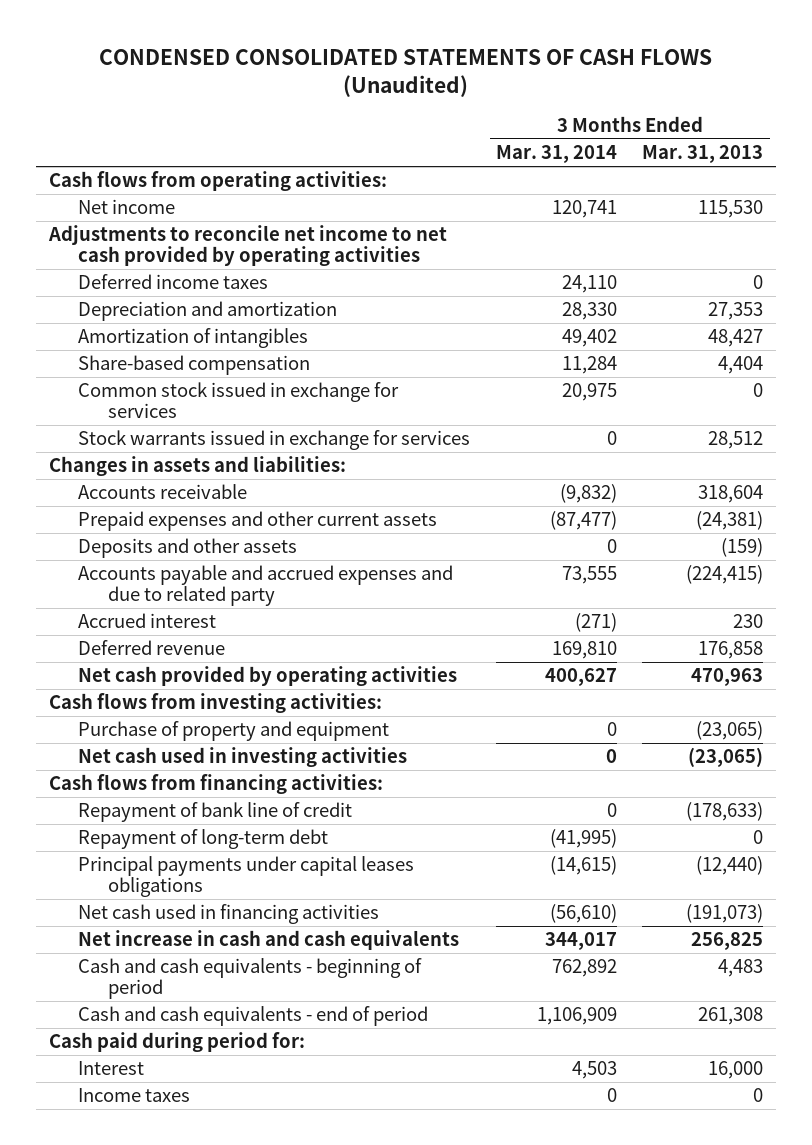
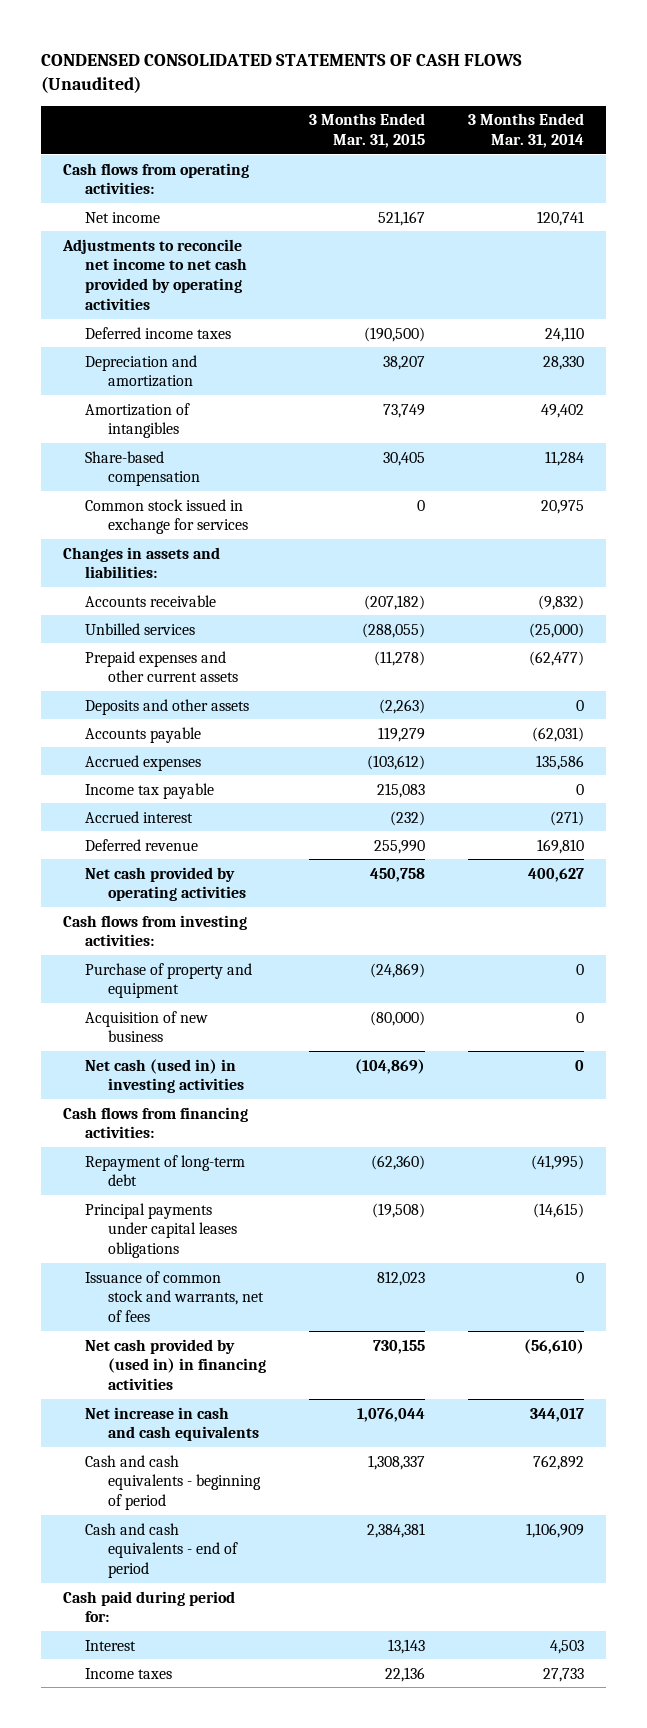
- | 3 Months Ended Mar. 31, 2014 | 3 Months Ended Mar. 31, 2013
+ | 3 Months Ended Mar. 31, 2015 | 3 Months Ended Mar. 31, 2014
- Stock warrants issued in exchange for services | 0 | 28,512
- Prepaid expenses and other current assets | (87,477) | (24,381)
+ Unbilled services | (288,055) | (25,000)
+ Prepaid expenses and other current assets | (11,278) | (62,477)
- Accounts payable and accrued expenses and due to related party | 73,555 | (224,415)
+ Accounts payable | 119,279 | (62,031)
+ Accrued expenses | (103,612) | 135,586
+ Income tax payable | 215,083 | 0
- Net cash used in investing activities | 0 | (23,065)
+ Acquisition of new business | (80,000) | 0
+ Net cash (used in) in investing activities | (104,869) | 0
- Repayment of bank line of credit | 0 | (178,633)
- Net cash used in financing activities | (56,610) | (191,073)
+ Issuance of common stock and warrants, net of fees | 812,023 | 0
+ Net cash provided by (used in) in financing activities | 730,155 | (56,610)
- Income taxes | 0 | 0
+ Income taxes | 22,136 | 27,733

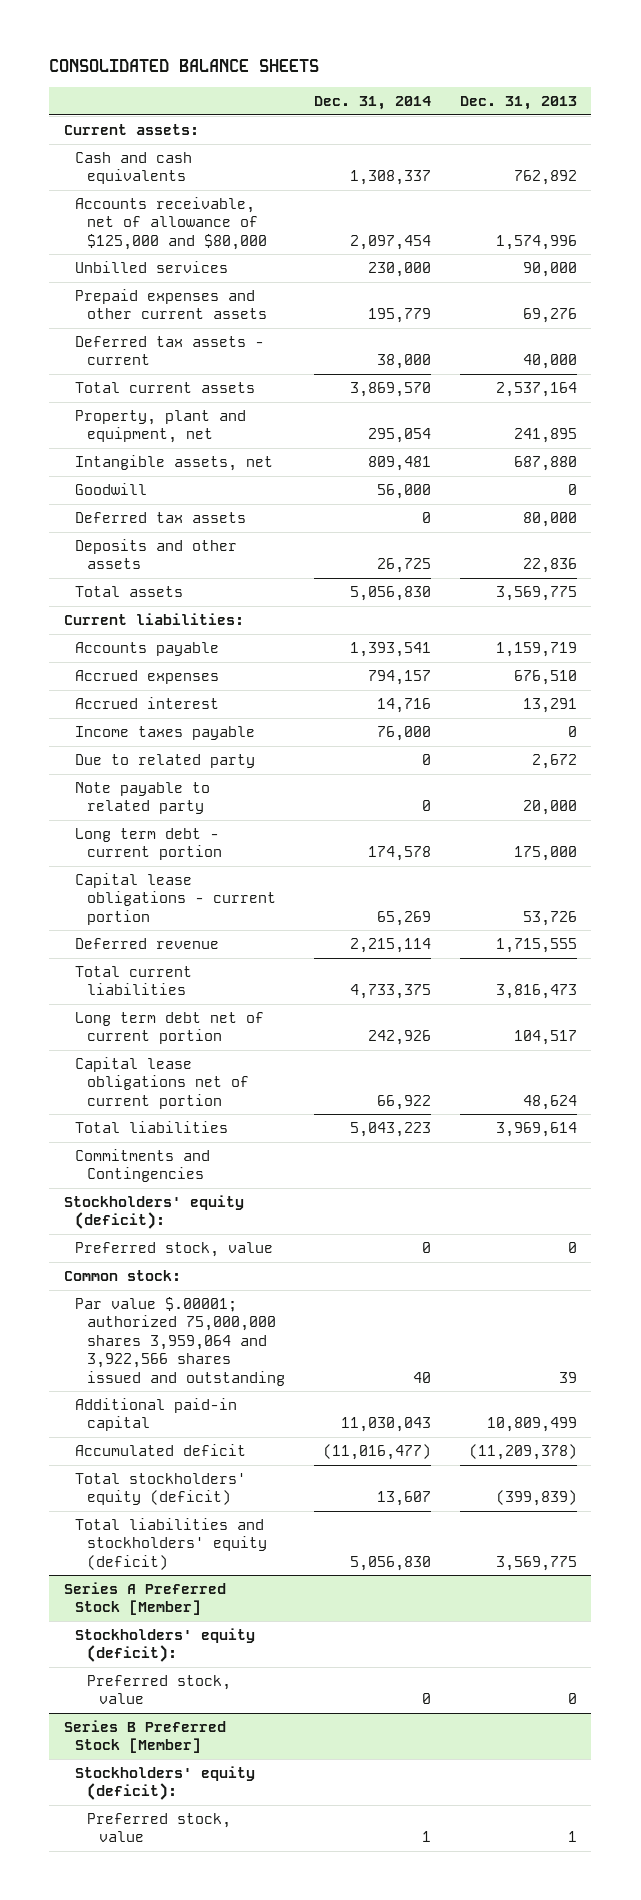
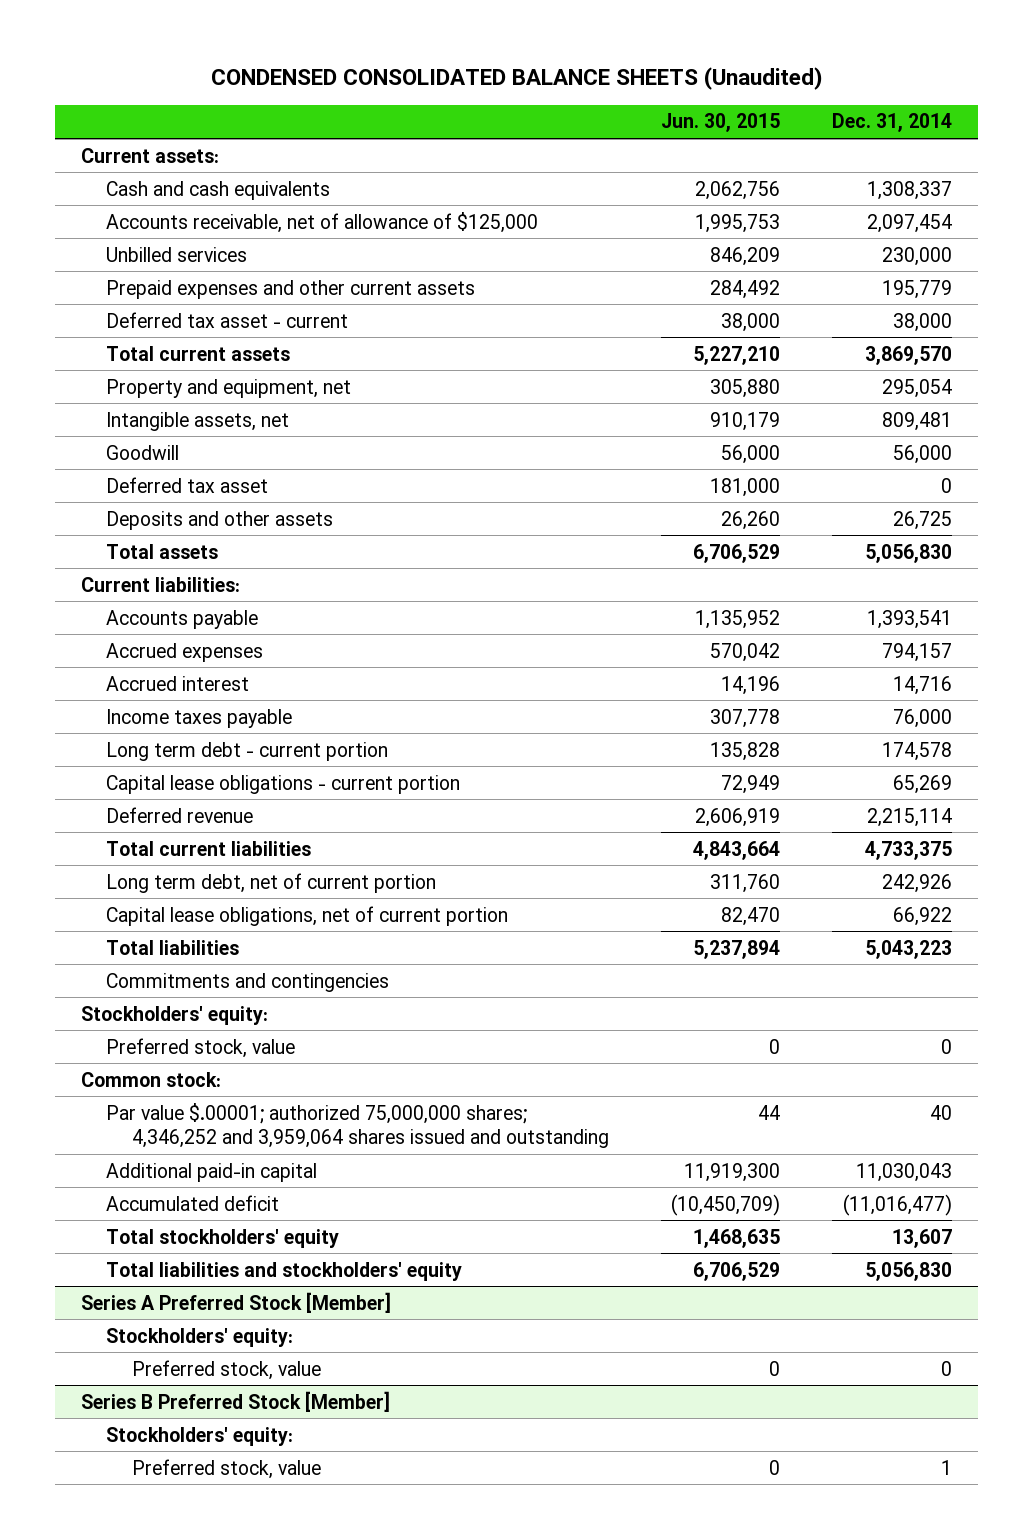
- CONSOLIDATED BALANCE SHEETS
+ CONDENSED CONSOLIDATED BALANCE SHEETS (Unaudited)
- | Dec. 31, 2014 | Dec. 31, 2013
+ | Jun. 30, 2015 | Dec. 31, 2014
- Accounts receivable, net of allowance of $125,000 and $80,000 | 2,097,454 | 1,574,996
+ Accounts receivable, net of allowance of $125,000 | 1,995,753 | 2,097,454
- Deferred tax assets - current | 38,000 | 40,000
+ Deferred tax asset - current | 38,000 | 38,000
- Property, plant and equipment, net | 295,054 | 241,895
+ Property and equipment, net | 305,880 | 295,054
- Deferred tax assets | 0 | 80,000
+ Deferred tax asset | 181,000 | 0
- Due to related party | 0 | 2,672
- Note payable to related party | 0 | 20,000
- Long term debt net of current portion | 242,926 | 104,517
- Capital lease obligations net of current portion | 66,922 | 48,624
+ Long term debt, net of current portion | 311,760 | 242,926
+ Capital lease obligations, net of current portion | 82,470 | 66,922
- Commitments and Contingencies
- Stockholders' equity (deficit):
+ Commitments and contingencies
+ Stockholders' equity:
- Par value $.00001; authorized 75,000,000 shares 3,959,064 and 3,922,566 shares issued and outstanding | 40 | 39
+ Par value $.00001; authorized 75,000,000 shares; 4,346,252 and 3,959,064 shares issued and outstanding | 44 | 40
- Total stockholders' equity (deficit) | 13,607 | (399,839)
- Total liabilities and stockholders' equity (deficit) | 5,056,830 | 3,569,775
+ Total stockholders' equity | 1,468,635 | 13,607
+ Total liabilities and stockholders' equity | 6,706,529 | 5,056,830
@ Series A Preferred Stock [Member]
- Stockholders' equity (deficit):
+ Stockholders' equity:
@ Series B Preferred Stock [Member]
- Stockholders' equity (deficit):
+ Stockholders' equity:

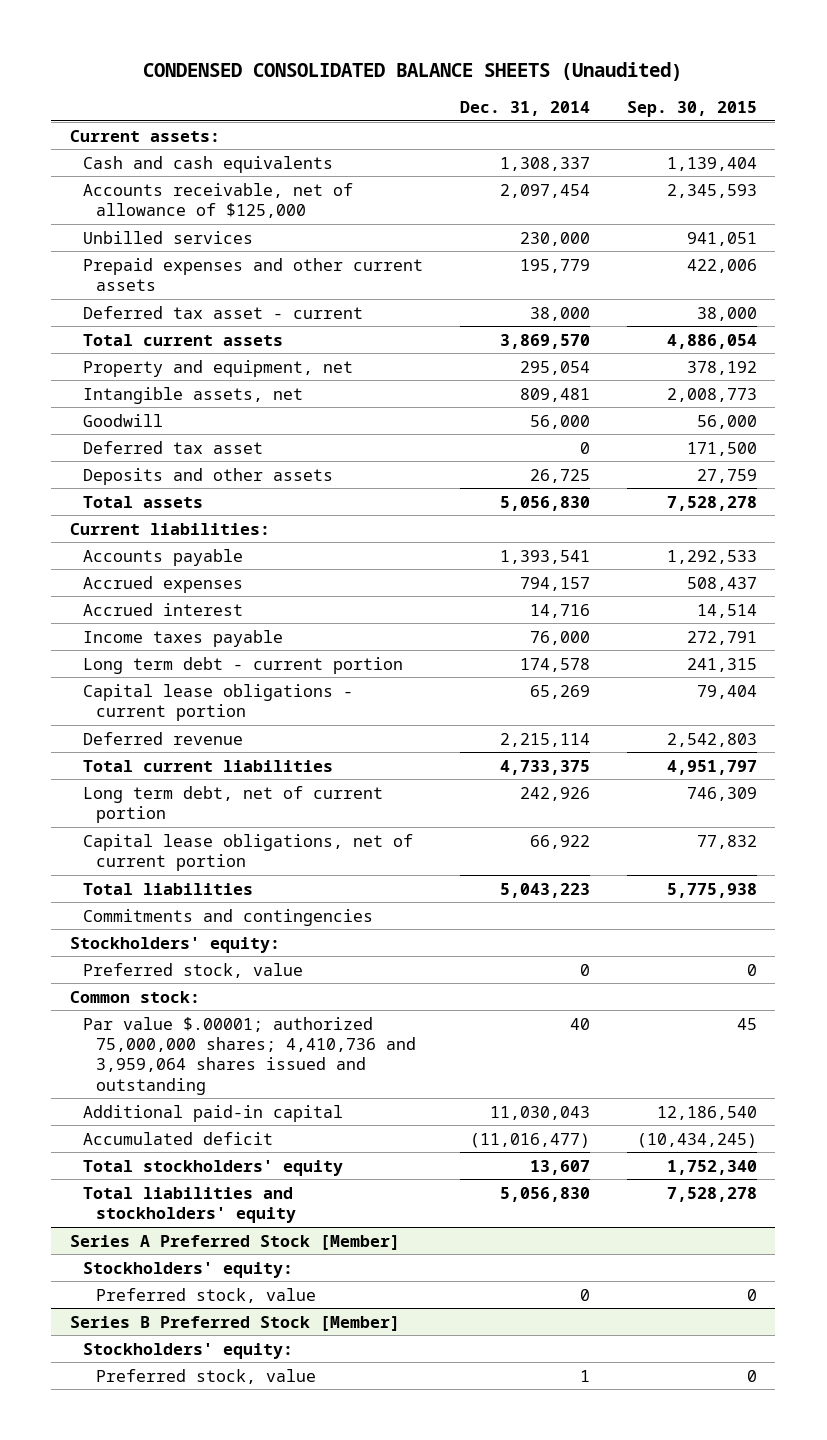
- | Jun. 30, 2015 | Dec. 31, 2014
+ | Dec. 31, 2014 | Sep. 30, 2015
- Par value $.00001; authorized 75,000,000 shares; 4,346,252 and 3,959,064 shares issued and outstanding | 44 | 40
+ Par value $.00001; authorized 75,000,000 shares; 4,410,736 and 3,959,064 shares issued and outstanding | 40 | 45

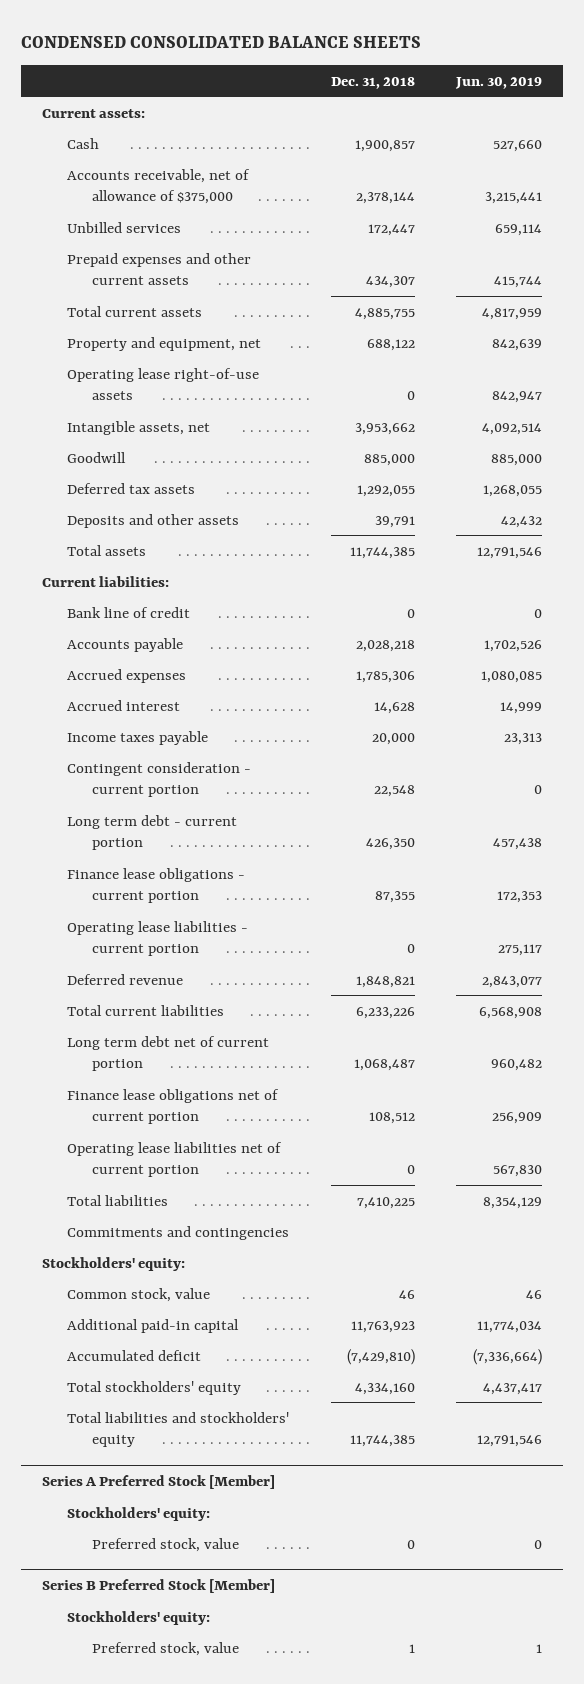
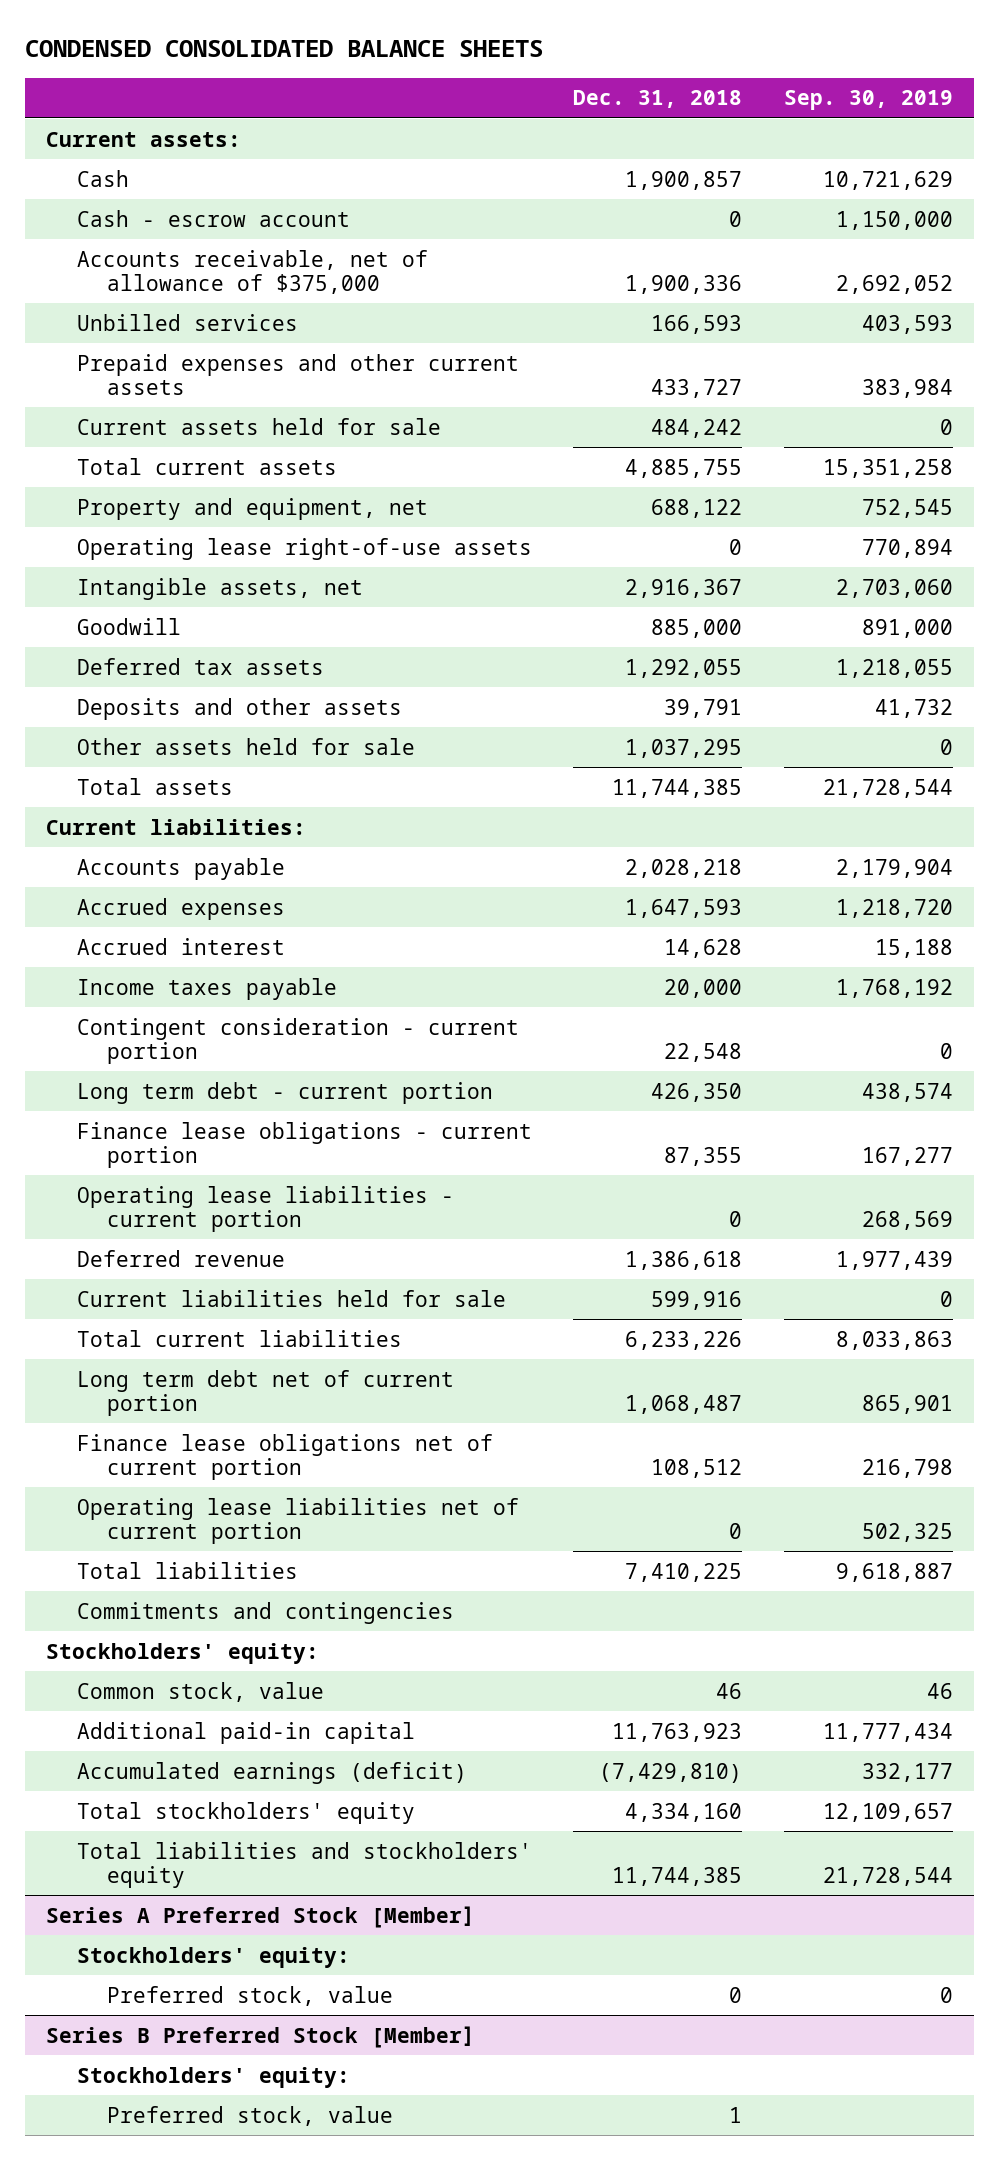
- | Dec. 31, 2018 | Jun. 30, 2019
+ | Dec. 31, 2018 | Sep. 30, 2019
- Accounts receivable, net of allowance of $375,000 | 2,378,144 | 3,215,441
- Unbilled services | 172,447 | 659,114
- Prepaid expenses and other current assets | 434,307 | 415,744
+ Cash - escrow account | 0 | 1,150,000
+ Accounts receivable, net of allowance of $375,000 | 1,900,336 | 2,692,052
+ Unbilled services | 166,593 | 403,593
+ Prepaid expenses and other current assets | 433,727 | 383,984
+ Current assets held for sale | 484,242 | 0
- Intangible assets, net | 3,953,662 | 4,092,514
+ Intangible assets, net | 2,916,367 | 2,703,060
+ Other assets held for sale | 1,037,295 | 0
- Bank line of credit | 0 | 0
- Accrued expenses | 1,785,306 | 1,080,085
+ Accrued expenses | 1,647,593 | 1,218,720
- Deferred revenue | 1,848,821 | 2,843,077
+ Deferred revenue | 1,386,618 | 1,977,439
+ Current liabilities held for sale | 599,916 | 0
- Accumulated deficit | (7,429,810) | (7,336,664)
+ Accumulated earnings (deficit) | (7,429,810) | 332,177

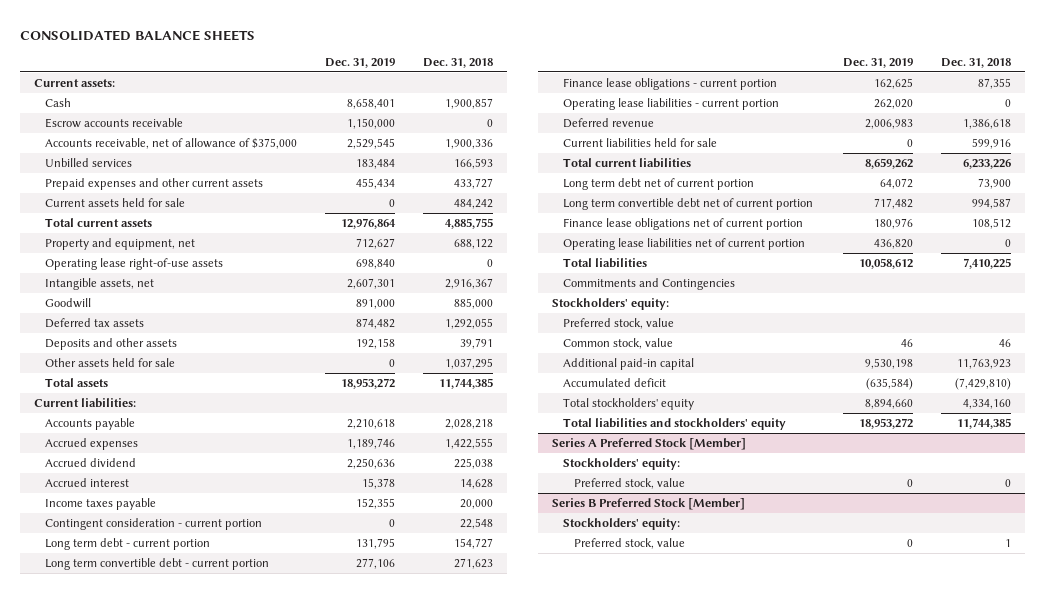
- CONDENSED CONSOLIDATED BALANCE SHEETS
+ CONSOLIDATED BALANCE SHEETS
- | Dec. 31, 2018 | Sep. 30, 2019
+ | Dec. 31, 2019 | Dec. 31, 2018
- Cash - escrow account | 0 | 1,150,000
+ Escrow accounts receivable | 1,150,000 | 0
- Accrued expenses | 1,647,593 | 1,218,720
+ Accrued expenses | 1,189,746 | 1,422,555
+ Accrued dividend | 2,250,636 | 225,038
- Long term debt - current portion | 426,350 | 438,574
+ Long term debt - current portion | 131,795 | 154,727
+ Long term convertible debt - current portion | 277,106 | 271,623
- Long term debt net of current portion | 1,068,487 | 865,901
+ Long term debt net of current portion | 64,072 | 73,900
+ Long term convertible debt net of current portion | 717,482 | 994,587
- Commitments and contingencies
+ Commitments and Contingencies
+ Preferred stock, value
- Accumulated earnings (deficit) | (7,429,810) | 332,177
+ Accumulated deficit | (635,584) | (7,429,810)

